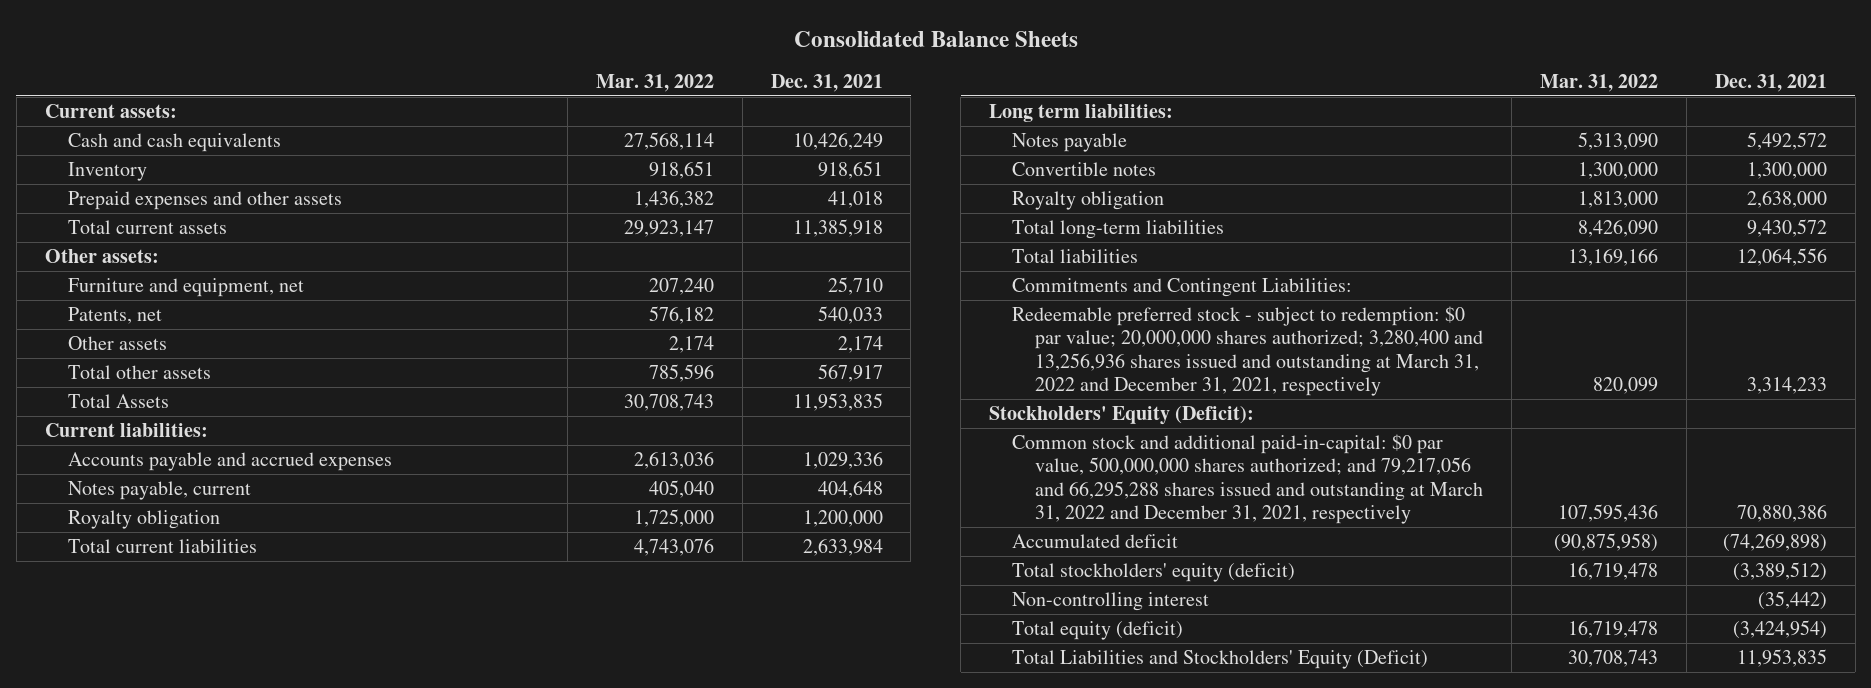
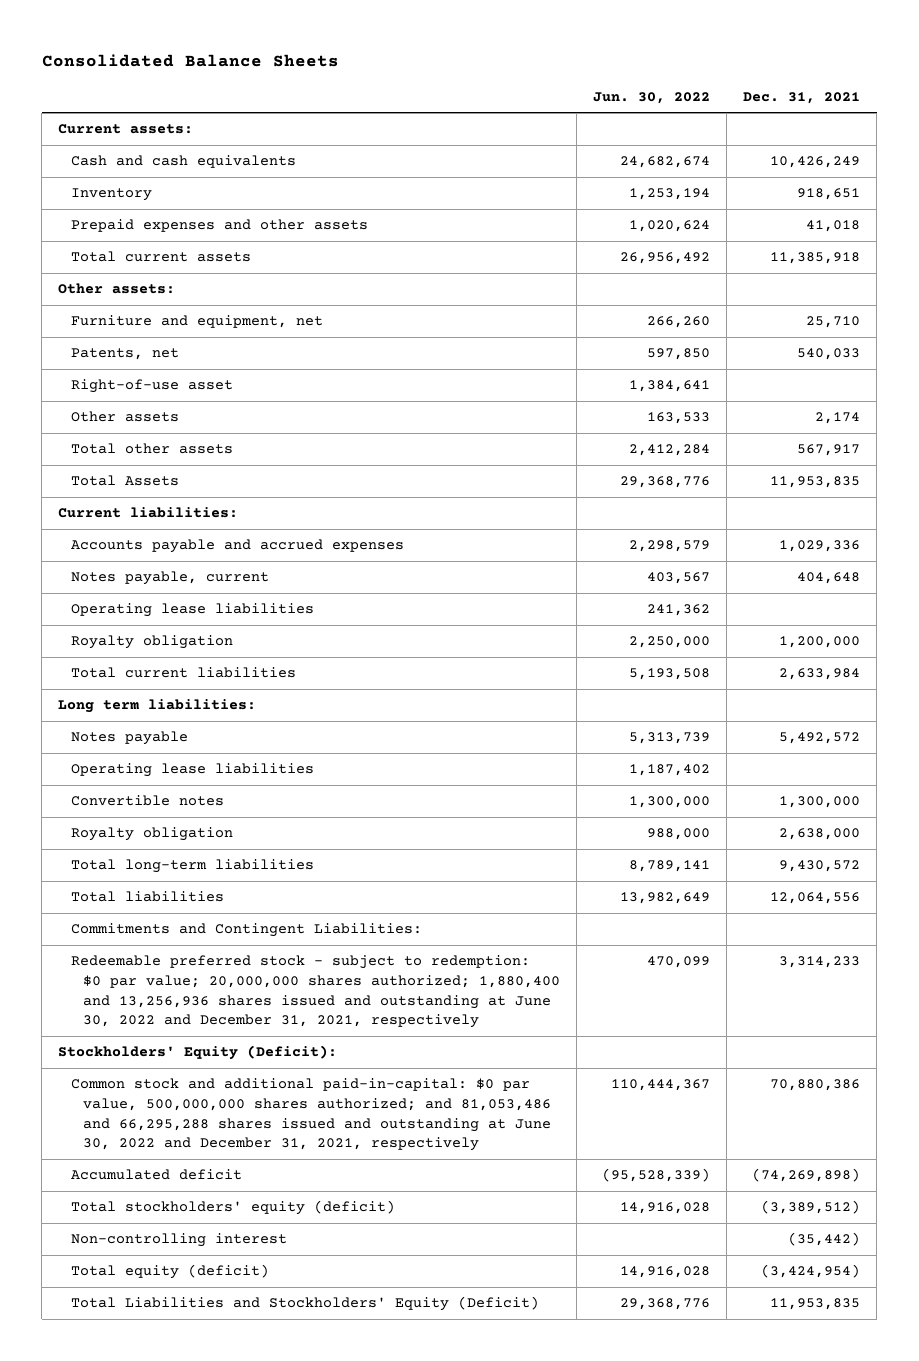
- | Mar. 31, 2022 | Dec. 31, 2021
+ | Jun. 30, 2022 | Dec. 31, 2021
+ Right-of-use asset | 1,384,641 |
+ Operating lease liabilities | 241,362 |
+ Operating lease liabilities | 1,187,402 |
- Redeemable preferred stock - subject to redemption: $0 par value; 20,000,000 shares authorized; 3,280,400 and 13,256,936 shares issued and outstanding at March 31, 2022 and December 31, 2021, respectively | 820,099 | 3,314,233
+ Redeemable preferred stock - subject to redemption: $0 par value; 20,000,000 shares authorized; 1,880,400 and 13,256,936 shares issued and outstanding at June 30, 2022 and December 31, 2021, respectively | 470,099 | 3,314,233
- Common stock and additional paid-in-capital: $0 par value, 500,000,000 shares authorized; and 79,217,056 and 66,295,288 shares issued and outstanding at March 31, 2022 and December 31, 2021, respectively | 107,595,436 | 70,880,386
+ Common stock and additional paid-in-capital: $0 par value, 500,000,000 shares authorized; and 81,053,486 and 66,295,288 shares issued and outstanding at June 30, 2022 and December 31, 2021, respectively | 110,444,367 | 70,880,386

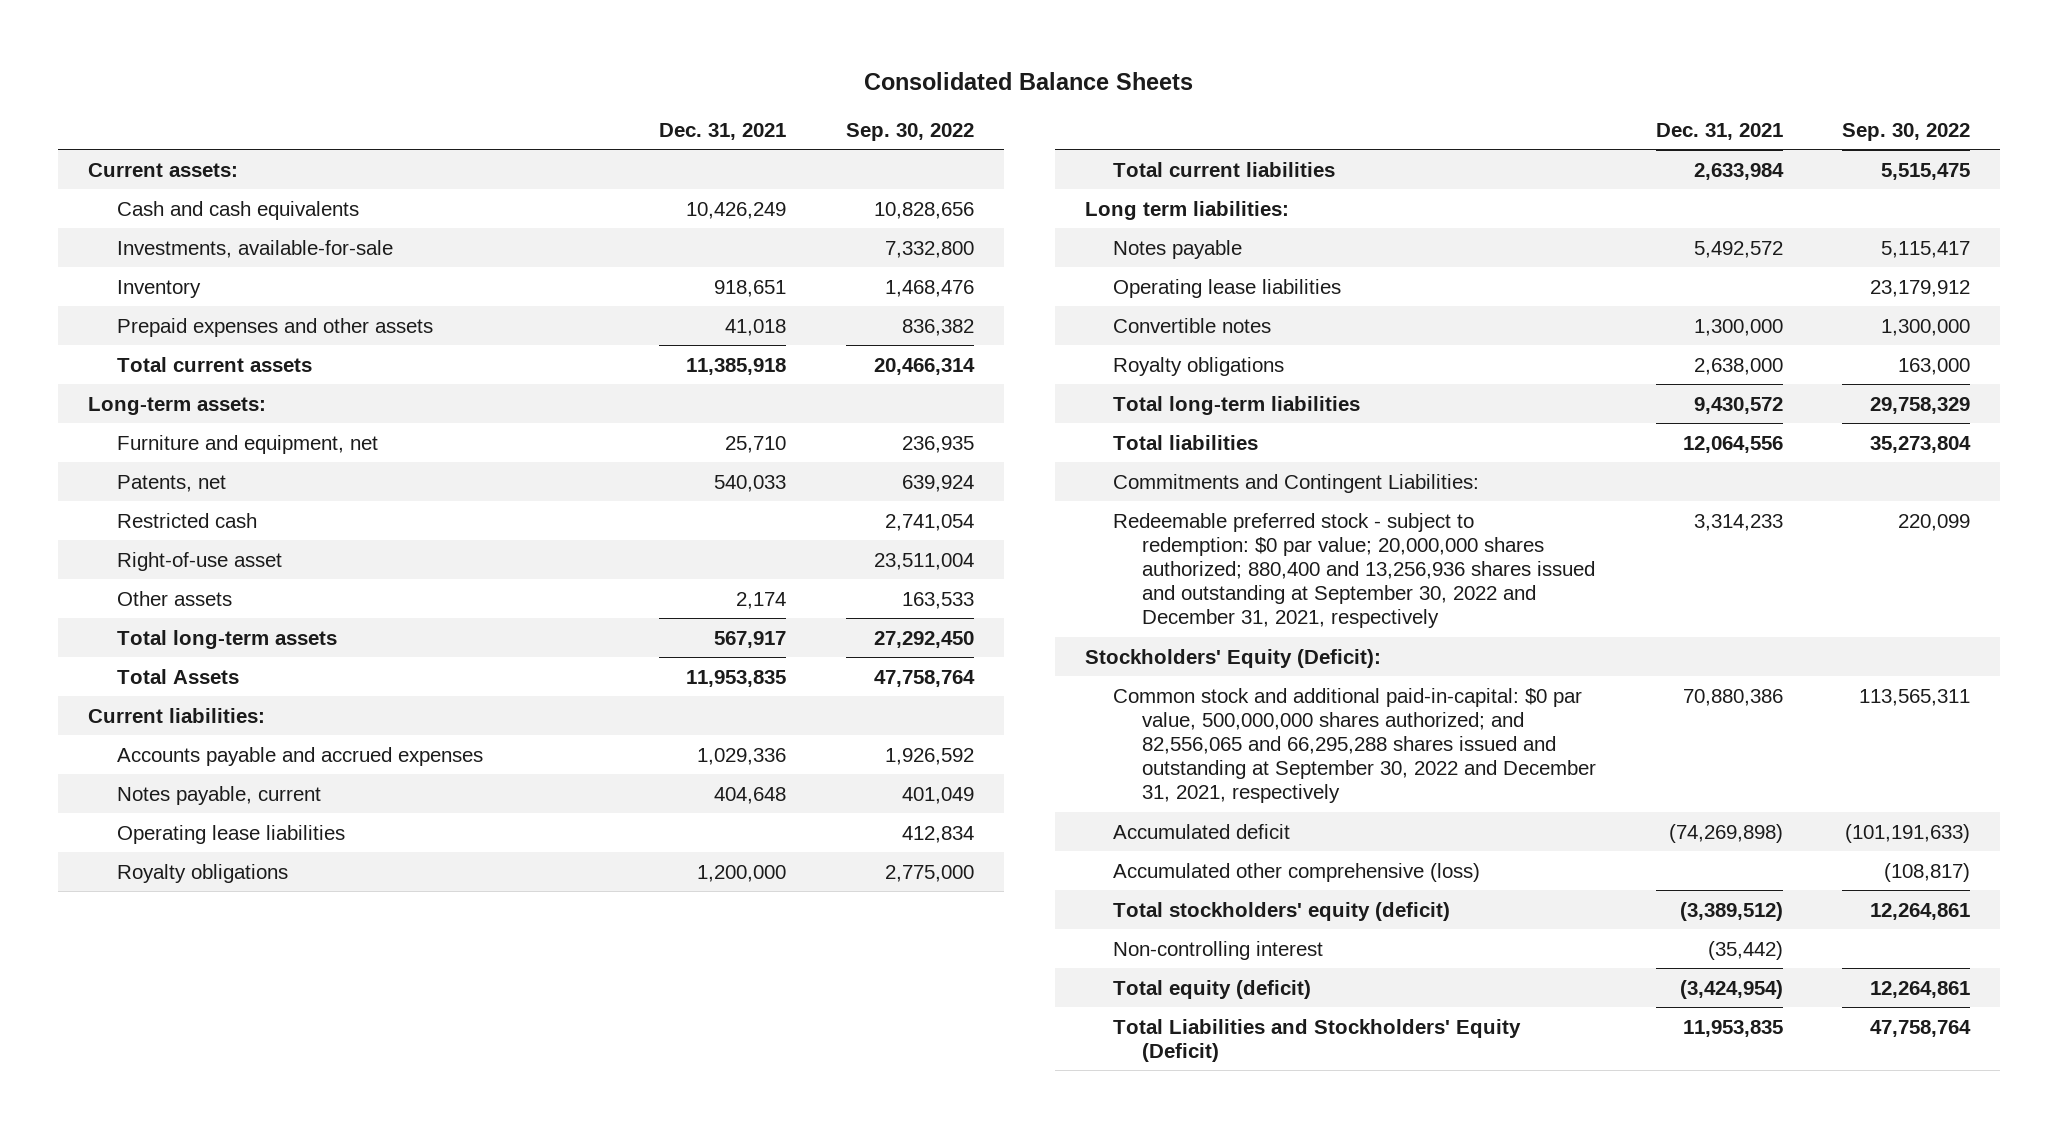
- | Jun. 30, 2022 | Dec. 31, 2021
+ | Dec. 31, 2021 | Sep. 30, 2022
+ Investments, available-for-sale | | 7,332,800
- Other assets:
+ Long-term assets:
+ Restricted cash | | 2,741,054
- Total other assets | 2,412,284 | 567,917
+ Total long-term assets | 567,917 | 27,292,450
- Royalty obligation | 2,250,000 | 1,200,000
+ Royalty obligations | 1,200,000 | 2,775,000
- Royalty obligation | 988,000 | 2,638,000
+ Royalty obligations | 2,638,000 | 163,000
- Redeemable preferred stock - subject to redemption: $0 par value; 20,000,000 shares authorized; 1,880,400 and 13,256,936 shares issued and outstanding at June 30, 2022 and December 31, 2021, respectively | 470,099 | 3,314,233
+ Redeemable preferred stock - subject to redemption: $0 par value; 20,000,000 shares authorized; 880,400 and 13,256,936 shares issued and outstanding at September 30, 2022 and December 31, 2021, respectively | 3,314,233 | 220,099
- Common stock and additional paid-in-capital: $0 par value, 500,000,000 shares authorized; and 81,053,486 and 66,295,288 shares issued and outstanding at June 30, 2022 and December 31, 2021, respectively | 110,444,367 | 70,880,386
+ Common stock and additional paid-in-capital: $0 par value, 500,000,000 shares authorized; and 82,556,065 and 66,295,288 shares issued and outstanding at September 30, 2022 and December 31, 2021, respectively | 70,880,386 | 113,565,311
+ Accumulated other comprehensive (loss) | | (108,817)

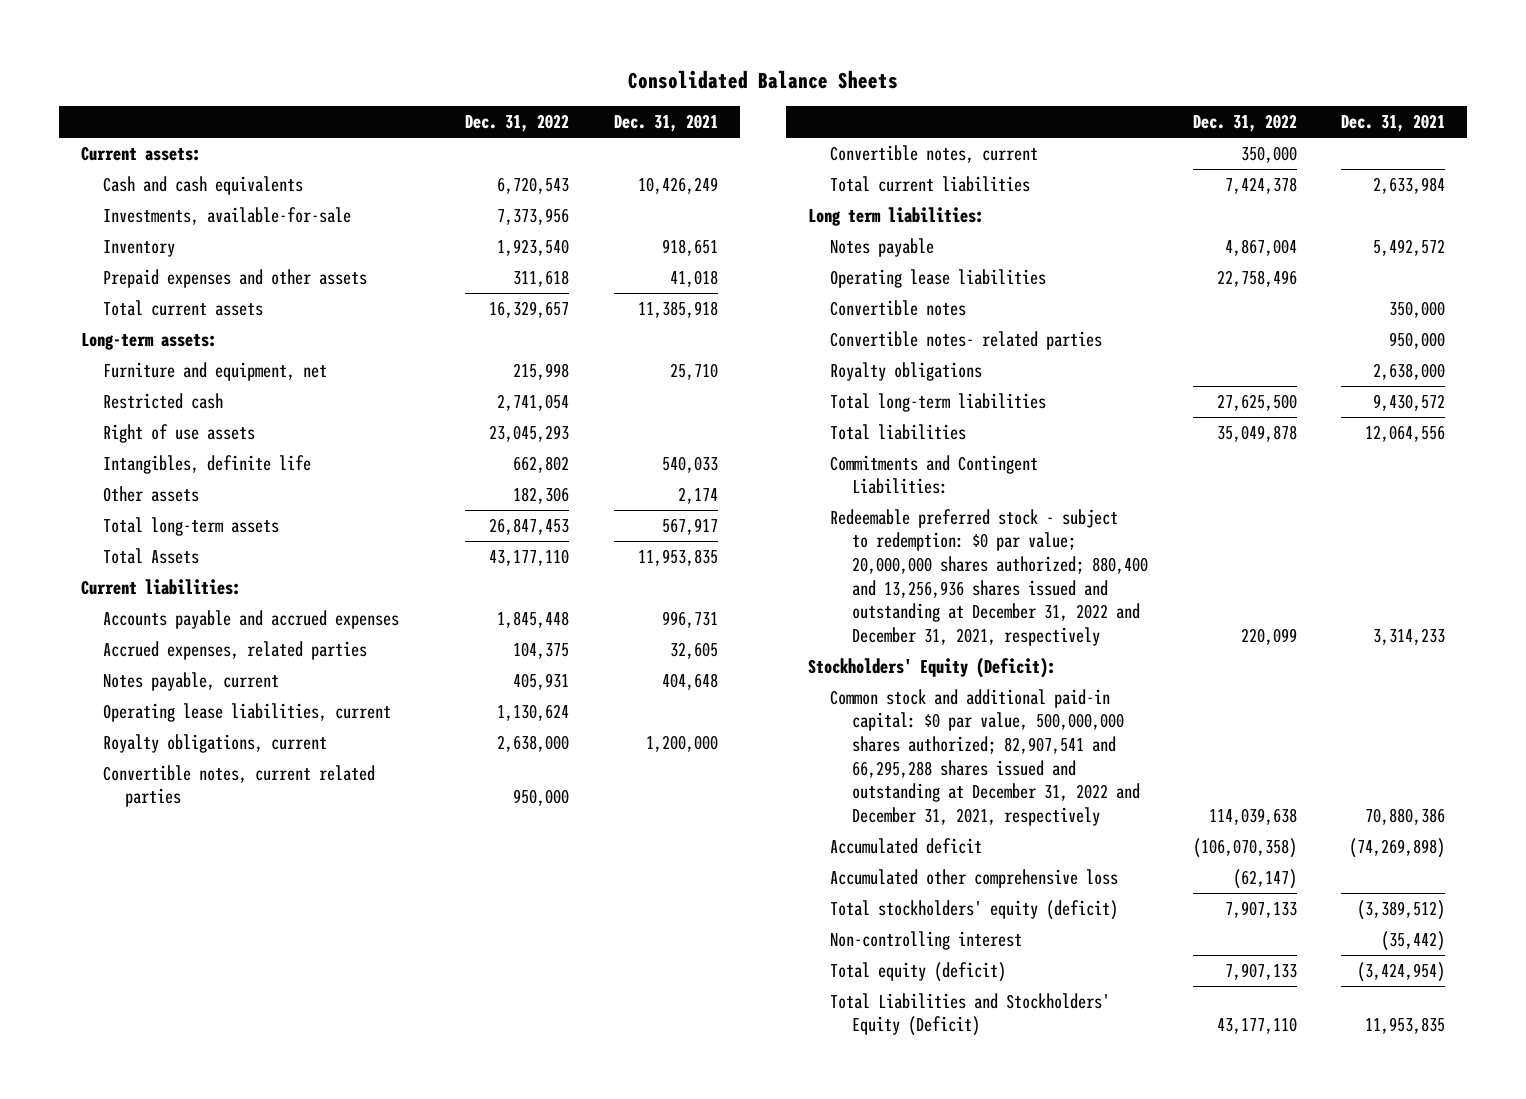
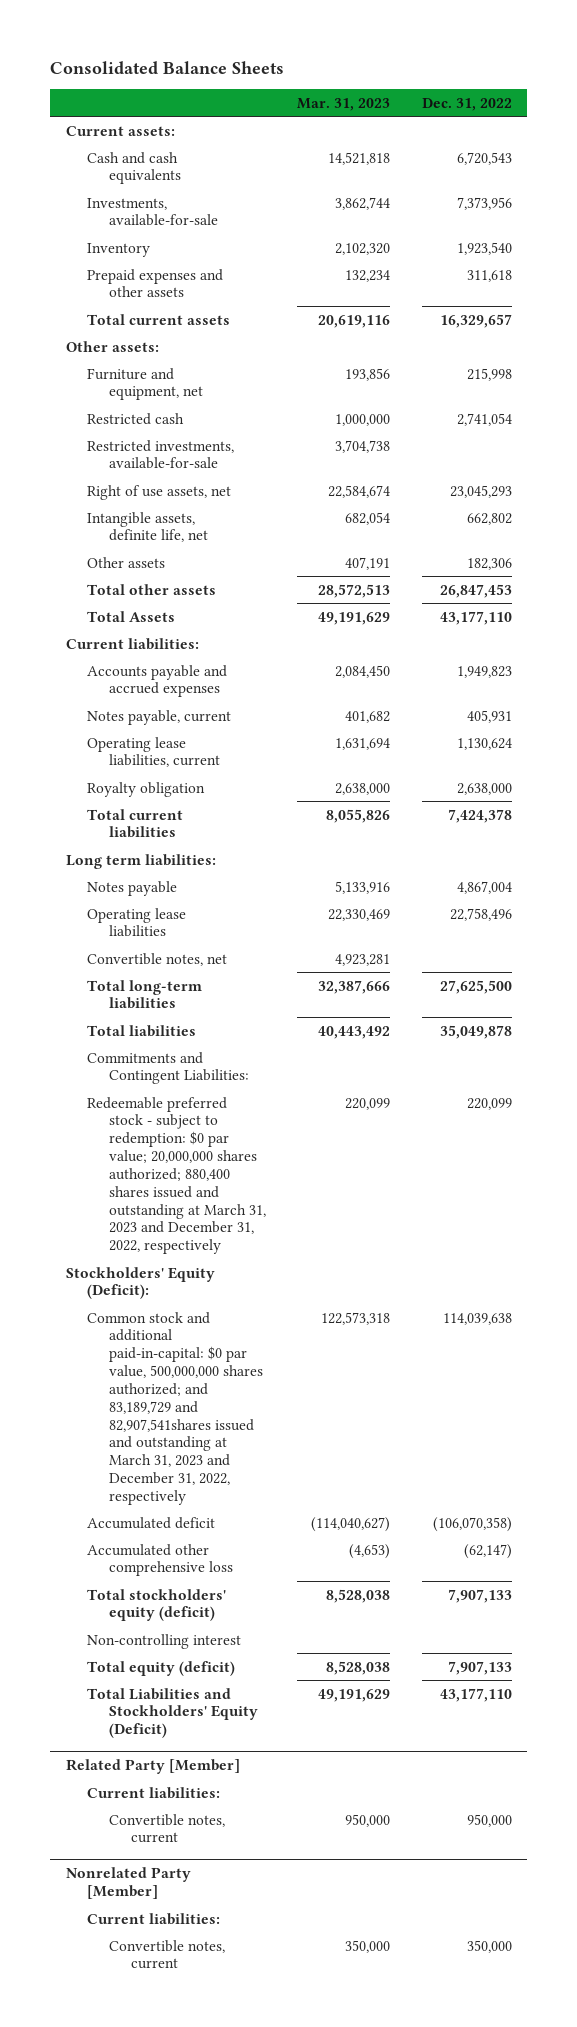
- | Dec. 31, 2022 | Dec. 31, 2021
+ | Mar. 31, 2023 | Dec. 31, 2022
- Long-term assets:
+ Other assets:
- Right of use assets | 23,045,293 |
- Intangibles, definite life | 662,802 | 540,033
+ Restricted investments, available-for-sale | 3,704,738 |
+ Right of use assets, net | 22,584,674 | 23,045,293
+ Intangible assets, definite life, net | 682,054 | 662,802
- Total long-term assets | 26,847,453 | 567,917
+ Total other assets | 28,572,513 | 26,847,453
- Accounts payable and accrued expenses | 1,845,448 | 996,731
- Accrued expenses, related parties | 104,375 | 32,605
+ Accounts payable and accrued expenses | 2,084,450 | 1,949,823
- Royalty obligations, current | 2,638,000 | 1,200,000
- Convertible notes, current related parties | 950,000 |
- Convertible notes, current | 350,000 |
+ Royalty obligation | 2,638,000 | 2,638,000
- Convertible notes | | 350,000
- Convertible notes- related parties | | 950,000
- Royalty obligations | | 2,638,000
+ Convertible notes, net | 4,923,281 |
- Redeemable preferred stock - subject to redemption: $0 par value; 20,000,000 shares authorized; 880,400 and 13,256,936 shares issued and outstanding at December 31, 2022 and December 31, 2021, respectively | 220,099 | 3,314,233
+ Redeemable preferred stock - subject to redemption: $0 par value; 20,000,000 shares authorized; 880,400 shares issued and outstanding at March 31, 2023 and December 31, 2022, respectively | 220,099 | 220,099
- Common stock and additional paid-in capital: $0 par value, 500,000,000 shares authorized; 82,907,541 and 66,295,288 shares issued and outstanding at December 31, 2022 and December 31, 2021, respectively | 114,039,638 | 70,880,386
+ Common stock and additional paid-in-capital: $0 par value, 500,000,000 shares authorized; and 83,189,729 and 82,907,541shares issued and outstanding at March 31, 2023 and December 31, 2022, respectively | 122,573,318 | 114,039,638
+ Related Party [Member]
+ Current liabilities:
+ Convertible notes, current | 950,000 | 950,000
+ Nonrelated Party [Member]
+ Current liabilities:
+ Convertible notes, current | 350,000 | 350,000

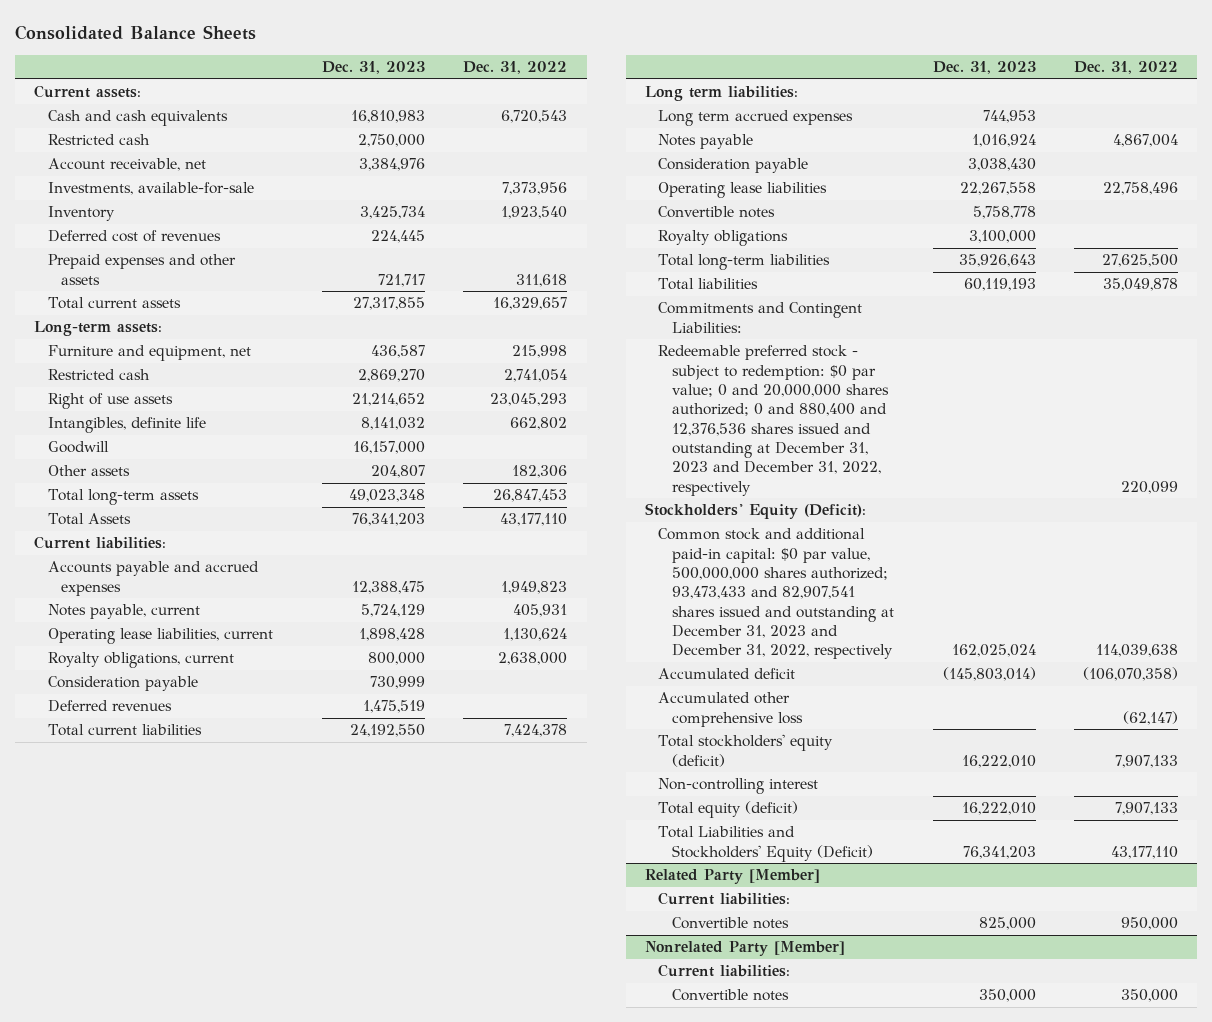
- | Mar. 31, 2023 | Dec. 31, 2022
+ | Dec. 31, 2023 | Dec. 31, 2022
+ Restricted cash | 2,750,000 |
+ Account receivable, net | 3,384,976 |
+ Deferred cost of revenues | 224,445 |
- Other assets:
+ Long-term assets:
- Restricted investments, available-for-sale | 3,704,738 |
- Right of use assets, net | 22,584,674 | 23,045,293
- Intangible assets, definite life, net | 682,054 | 662,802
+ Right of use assets | 21,214,652 | 23,045,293
+ Intangibles, definite life | 8,141,032 | 662,802
+ Goodwill | 16,157,000 |
- Total other assets | 28,572,513 | 26,847,453
+ Total long-term assets | 49,023,348 | 26,847,453
- Royalty obligation | 2,638,000 | 2,638,000
+ Royalty obligations, current | 800,000 | 2,638,000
+ Consideration payable | 730,999 |
+ Deferred revenues | 1,475,519 |
+ Long term accrued expenses | 744,953 |
+ Consideration payable | 3,038,430 |
- Convertible notes, net | 4,923,281 |
+ Convertible notes | 5,758,778 |
+ Royalty obligations | 3,100,000 |
- Redeemable preferred stock - subject to redemption: $0 par value; 20,000,000 shares authorized; 880,400 shares issued and outstanding at March 31, 2023 and December 31, 2022, respectively | 220,099 | 220,099
+ Redeemable preferred stock - subject to redemption: $0 par value; 0 and 20,000,000 shares authorized; 0 and 880,400 and 12,376,536 shares issued and outstanding at December 31, 2023 and December 31, 2022, respectively | | 220,099
- Common stock and additional paid-in-capital: $0 par value, 500,000,000 shares authorized; and 83,189,729 and 82,907,541shares issued and outstanding at March 31, 2023 and December 31, 2022, respectively | 122,573,318 | 114,039,638
+ Common stock and additional paid-in capital: $0 par value, 500,000,000 shares authorized; 93,473,433 and 82,907,541 shares issued and outstanding at December 31, 2023 and December 31, 2022, respectively | 162,025,024 | 114,039,638
@ Related Party [Member]
- Convertible notes, current | 950,000 | 950,000
+ Convertible notes | 825,000 | 950,000
@ Nonrelated Party [Member]
- Convertible notes, current | 350,000 | 350,000
+ Convertible notes | 350,000 | 350,000

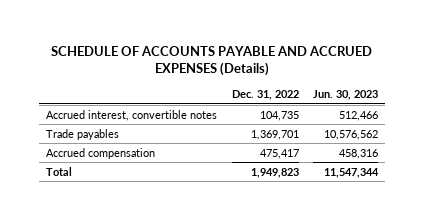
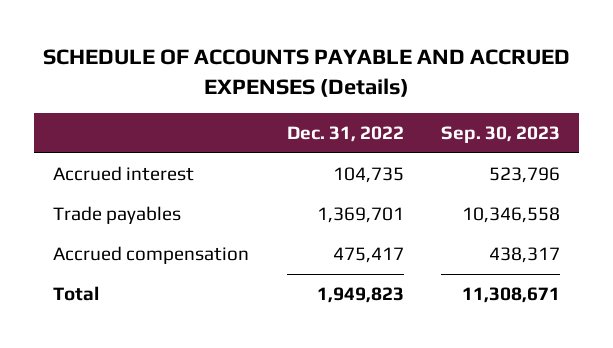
- | Dec. 31, 2022 | Jun. 30, 2023
+ | Dec. 31, 2022 | Sep. 30, 2023
- Accrued interest, convertible notes | 104,735 | 512,466
+ Accrued interest | 104,735 | 523,796

